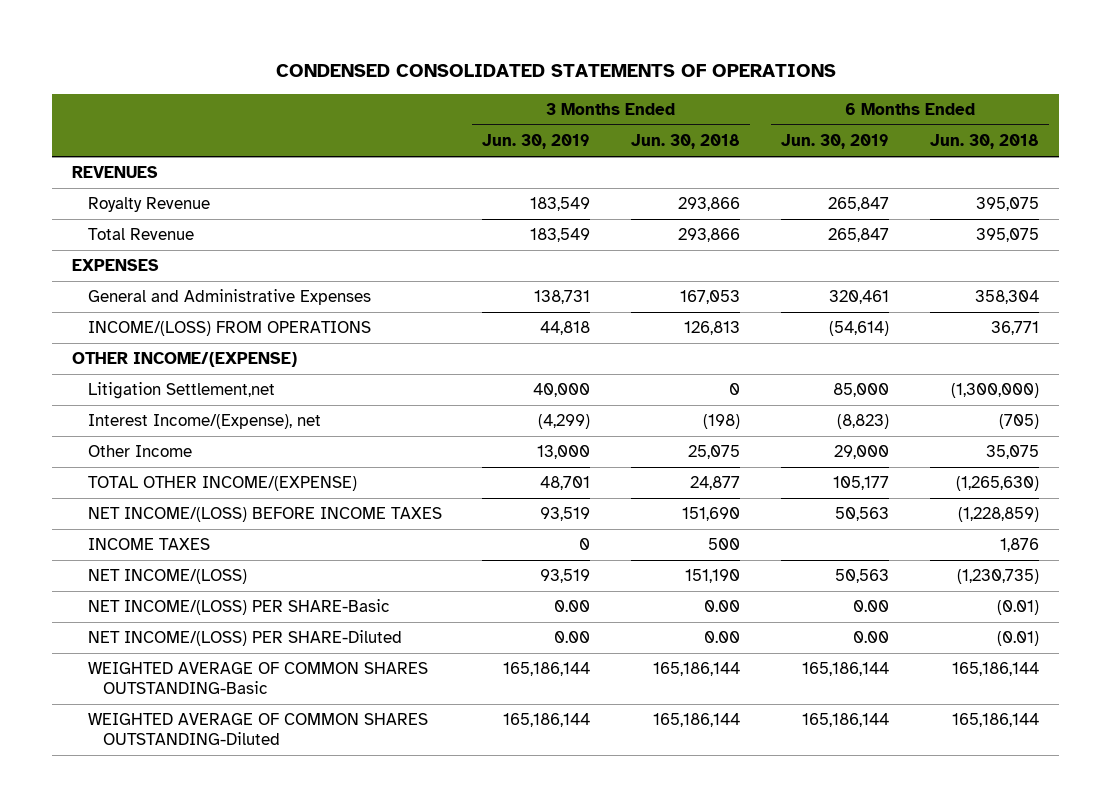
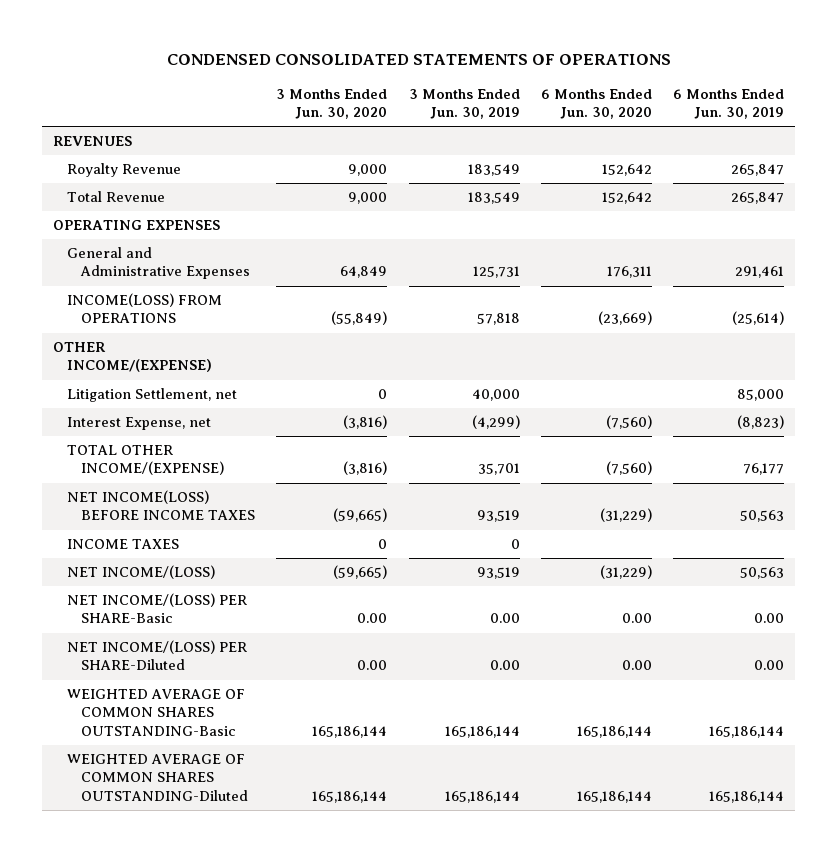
- | 3 Months Ended Jun. 30, 2019 | 3 Months Ended Jun. 30, 2018 | 6 Months Ended Jun. 30, 2019 | 6 Months Ended Jun. 30, 2018
+ | 3 Months Ended Jun. 30, 2020 | 3 Months Ended Jun. 30, 2019 | 6 Months Ended Jun. 30, 2020 | 6 Months Ended Jun. 30, 2019
- EXPENSES
- General and Administrative Expenses | 138,731 | 167,053 | 320,461 | 358,304
- INCOME/(LOSS) FROM OPERATIONS | 44,818 | 126,813 | (54,614) | 36,771
+ OPERATING EXPENSES
+ General and Administrative Expenses | 64,849 | 125,731 | 176,311 | 291,461
+ INCOME(LOSS) FROM OPERATIONS | (55,849) | 57,818 | (23,669) | (25,614)
- Litigation Settlement,net | 40,000 | 0 | 85,000 | (1,300,000)
- Interest Income/(Expense), net | (4,299) | (198) | (8,823) | (705)
- Other Income | 13,000 | 25,075 | 29,000 | 35,075
- TOTAL OTHER INCOME/(EXPENSE) | 48,701 | 24,877 | 105,177 | (1,265,630)
- NET INCOME/(LOSS) BEFORE INCOME TAXES | 93,519 | 151,690 | 50,563 | (1,228,859)
+ Litigation Settlement, net | 0 | 40,000 | | 85,000
+ Interest Expense, net | (3,816) | (4,299) | (7,560) | (8,823)
+ TOTAL OTHER INCOME/(EXPENSE) | (3,816) | 35,701 | (7,560) | 76,177
+ NET INCOME(LOSS) BEFORE INCOME TAXES | (59,665) | 93,519 | (31,229) | 50,563

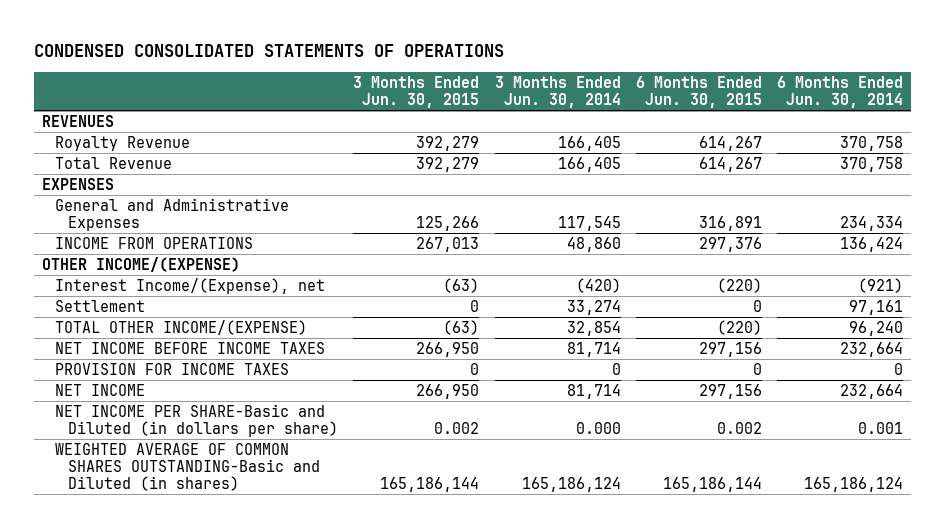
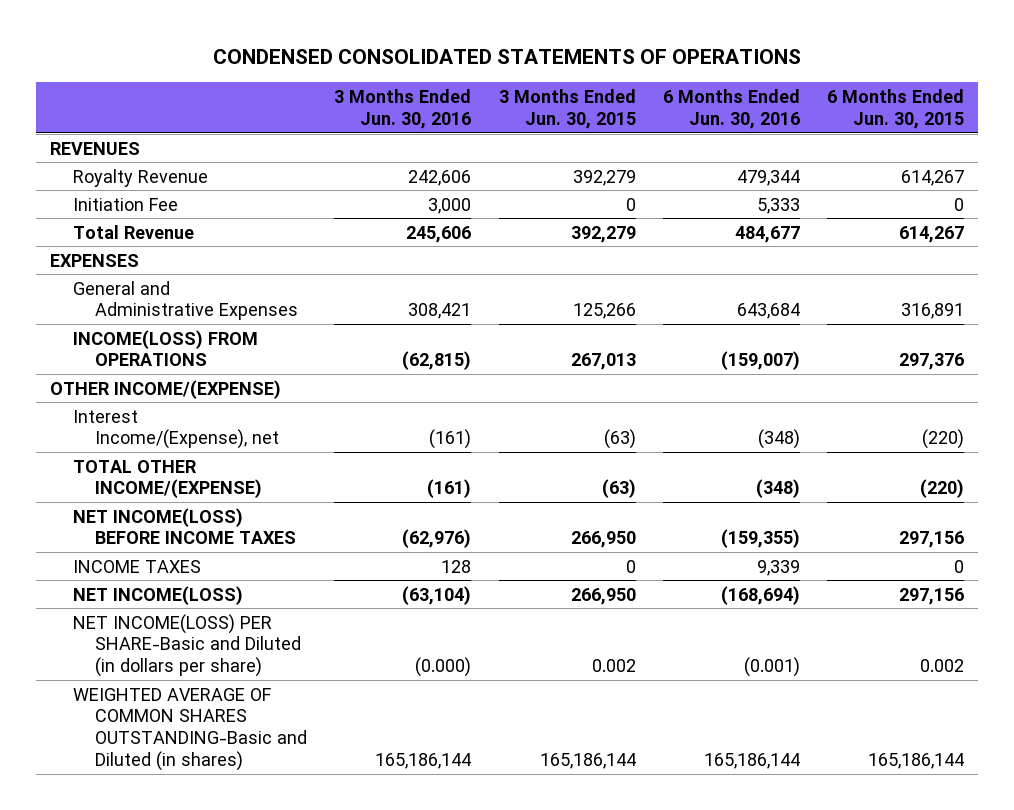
- | 3 Months Ended Jun. 30, 2015 | 3 Months Ended Jun. 30, 2014 | 6 Months Ended Jun. 30, 2015 | 6 Months Ended Jun. 30, 2014
+ | 3 Months Ended Jun. 30, 2016 | 3 Months Ended Jun. 30, 2015 | 6 Months Ended Jun. 30, 2016 | 6 Months Ended Jun. 30, 2015
+ Initiation Fee | 3,000 | 0 | 5,333 | 0
- INCOME FROM OPERATIONS | 267,013 | 48,860 | 297,376 | 136,424
+ INCOME(LOSS) FROM OPERATIONS | (62,815) | 267,013 | (159,007) | 297,376
- Settlement | 0 | 33,274 | 0 | 97,161
- NET INCOME BEFORE INCOME TAXES | 266,950 | 81,714 | 297,156 | 232,664
- PROVISION FOR INCOME TAXES | 0 | 0 | 0 | 0
- NET INCOME | 266,950 | 81,714 | 297,156 | 232,664
- NET INCOME PER SHARE-Basic and Diluted (in dollars per share) | 0.002 | 0.000 | 0.002 | 0.001
+ NET INCOME(LOSS) BEFORE INCOME TAXES | (62,976) | 266,950 | (159,355) | 297,156
+ INCOME TAXES | 128 | 0 | 9,339 | 0
+ NET INCOME(LOSS) | (63,104) | 266,950 | (168,694) | 297,156
+ NET INCOME(LOSS) PER SHARE-Basic and Diluted (in dollars per share) | (0.000) | 0.002 | (0.001) | 0.002

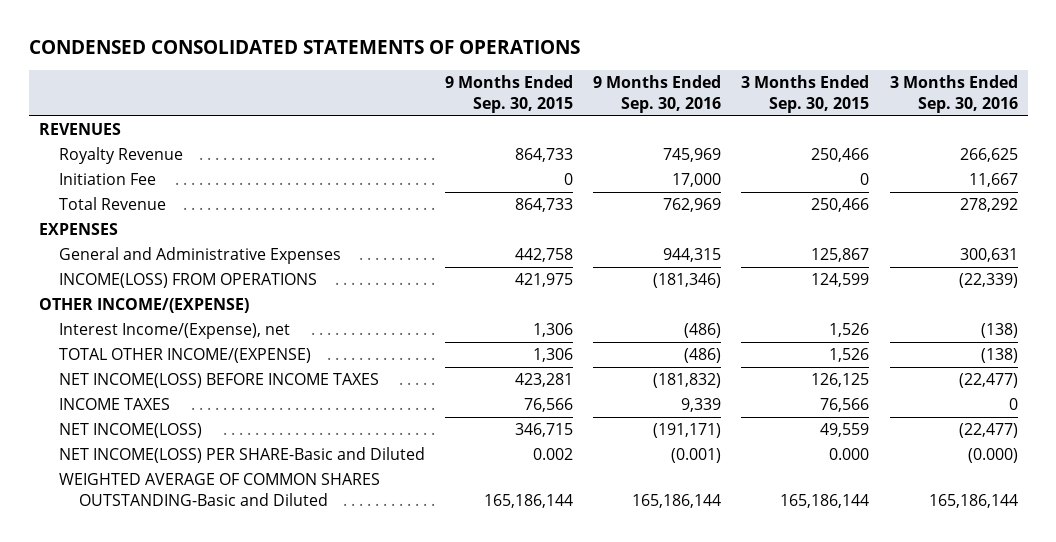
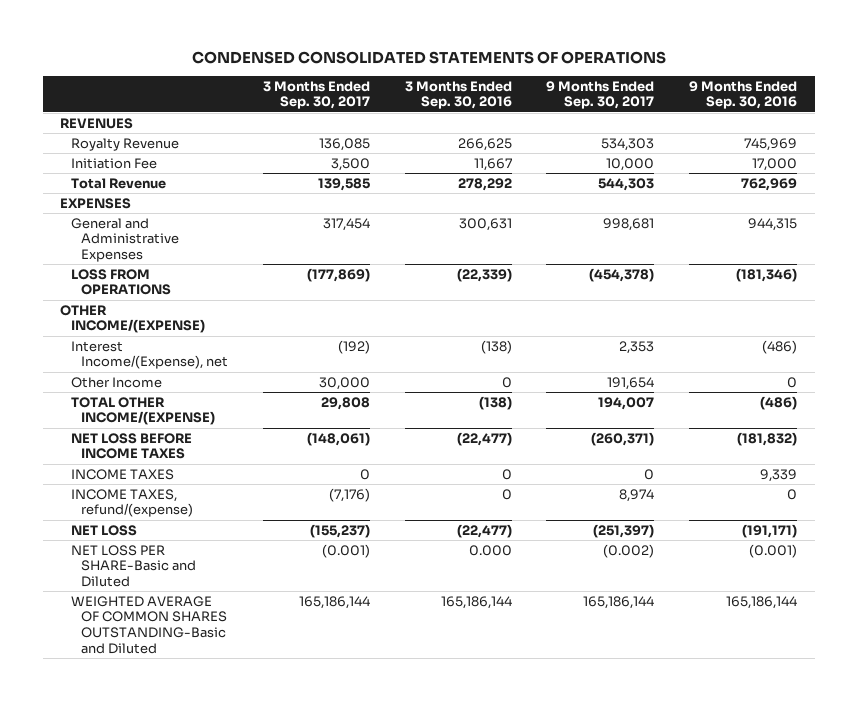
- | 9 Months Ended Sep. 30, 2015 | 9 Months Ended Sep. 30, 2016 | 3 Months Ended Sep. 30, 2015 | 3 Months Ended Sep. 30, 2016
+ | 3 Months Ended Sep. 30, 2017 | 3 Months Ended Sep. 30, 2016 | 9 Months Ended Sep. 30, 2017 | 9 Months Ended Sep. 30, 2016
- INCOME(LOSS) FROM OPERATIONS | 421,975 | (181,346) | 124,599 | (22,339)
+ LOSS FROM OPERATIONS | (177,869) | (22,339) | (454,378) | (181,346)
+ Other Income | 30,000 | 0 | 191,654 | 0
- NET INCOME(LOSS) BEFORE INCOME TAXES | 423,281 | (181,832) | 126,125 | (22,477)
+ NET LOSS BEFORE INCOME TAXES | (148,061) | (22,477) | (260,371) | (181,832)
- NET INCOME(LOSS) | 346,715 | (191,171) | 49,559 | (22,477)
- NET INCOME(LOSS) PER SHARE-Basic and Diluted | 0.002 | (0.001) | 0.000 | (0.000)
+ INCOME TAXES, refund/(expense) | (7,176) | 0 | 8,974 | 0
+ NET LOSS | (155,237) | (22,477) | (251,397) | (191,171)
+ NET LOSS PER SHARE-Basic and Diluted | (0.001) | 0.000 | (0.002) | (0.001)

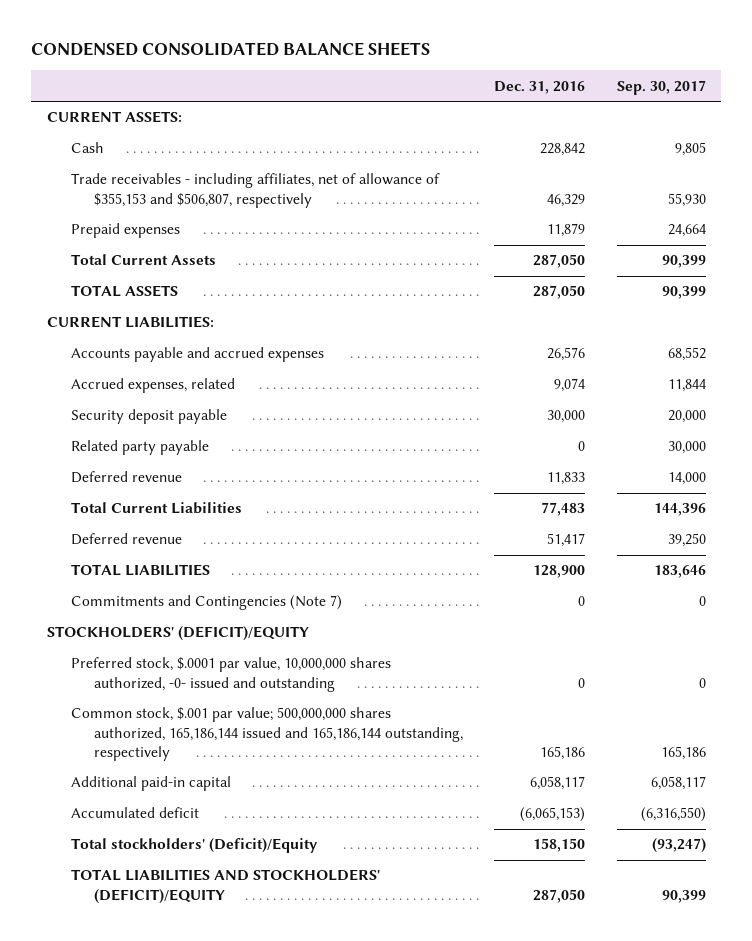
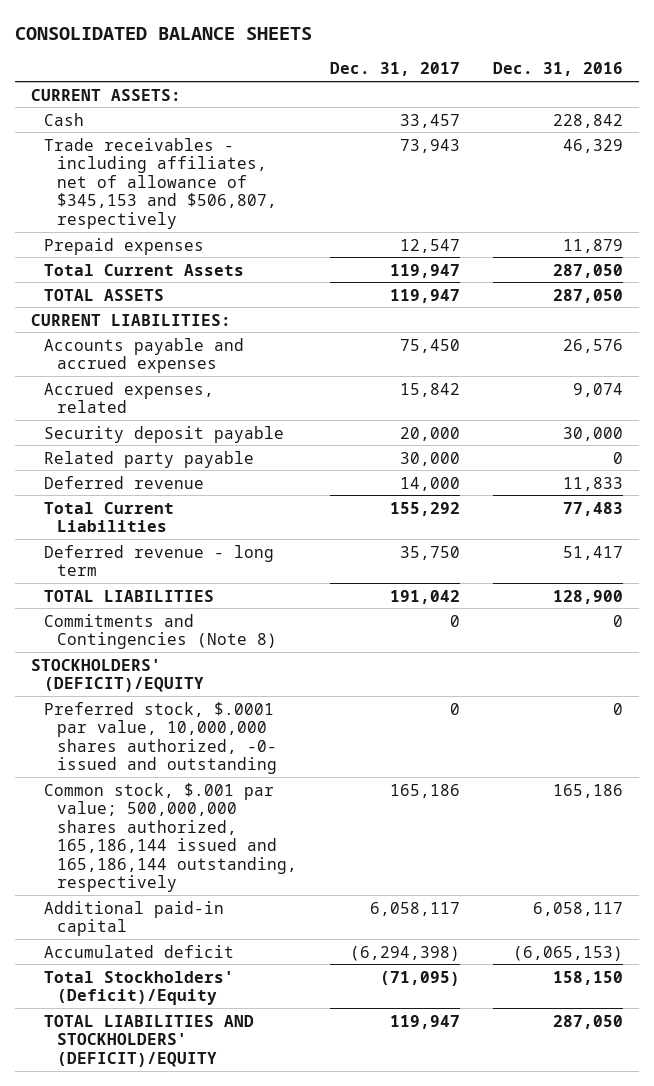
- CONDENSED CONSOLIDATED BALANCE SHEETS
+ CONSOLIDATED BALANCE SHEETS
- | Dec. 31, 2016 | Sep. 30, 2017
+ | Dec. 31, 2017 | Dec. 31, 2016
- Trade receivables - including affiliates, net of allowance of $355,153 and $506,807, respectively | 46,329 | 55,930
+ Trade receivables - including affiliates, net of allowance of $345,153 and $506,807, respectively | 73,943 | 46,329
- Deferred revenue | 51,417 | 39,250
+ Deferred revenue - long term | 35,750 | 51,417
- Commitments and Contingencies (Note 7) | 0 | 0
+ Commitments and Contingencies (Note 8) | 0 | 0
- Total stockholders' (Deficit)/Equity | 158,150 | (93,247)
+ Total Stockholders' (Deficit)/Equity | (71,095) | 158,150

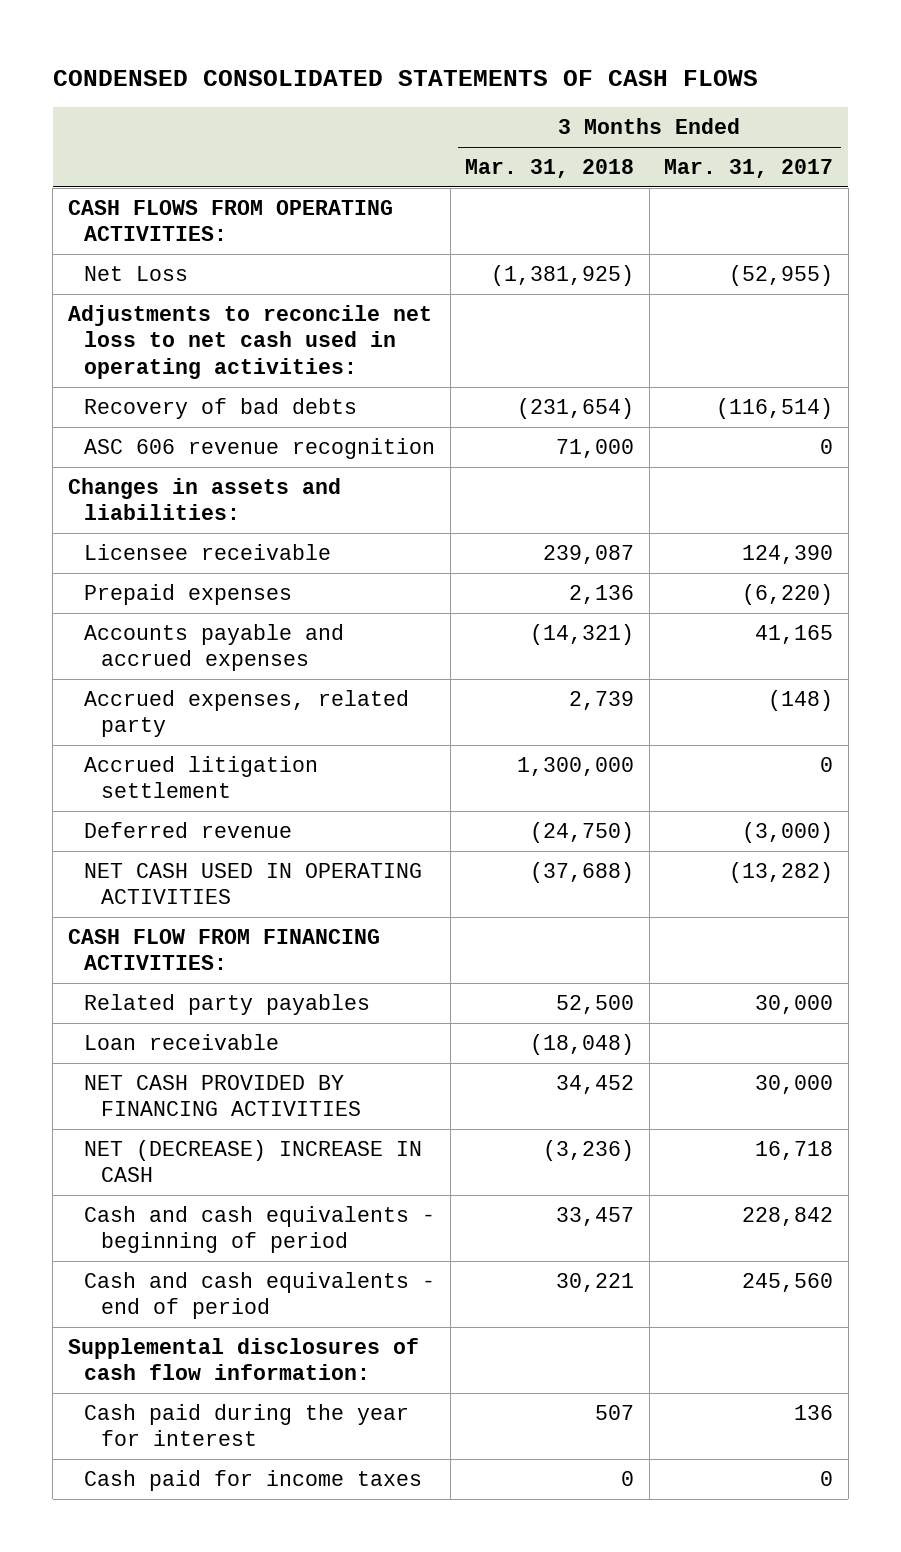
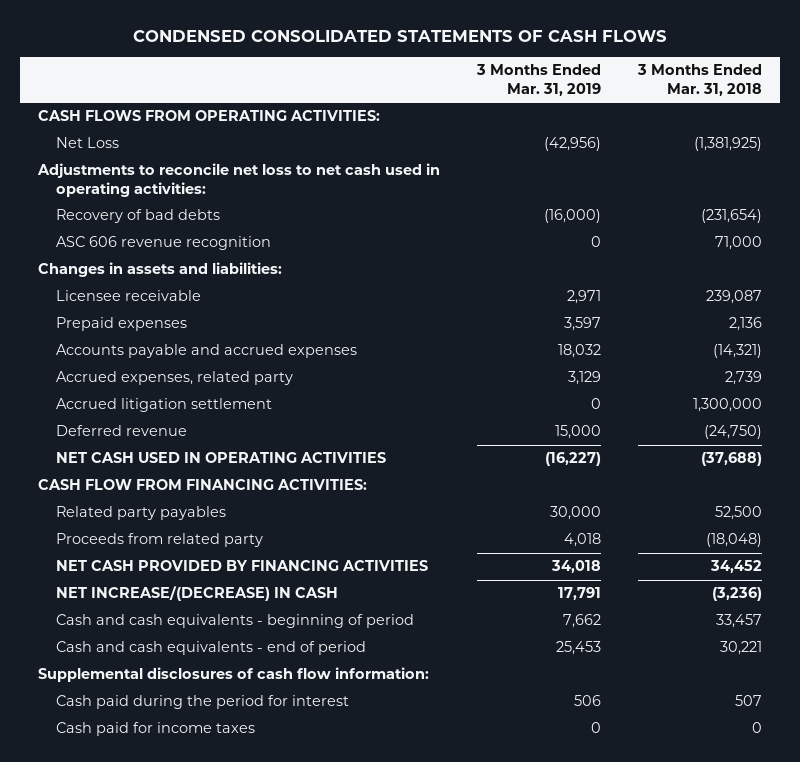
- | 3 Months Ended Mar. 31, 2018 | 3 Months Ended Mar. 31, 2017
+ | 3 Months Ended Mar. 31, 2019 | 3 Months Ended Mar. 31, 2018
- Loan receivable | (18,048) |
+ Proceeds from related party | 4,018 | (18,048)
- NET (DECREASE) INCREASE IN CASH | (3,236) | 16,718
+ NET INCREASE/(DECREASE) IN CASH | 17,791 | (3,236)
- Cash paid during the year for interest | 507 | 136
+ Cash paid during the period for interest | 506 | 507

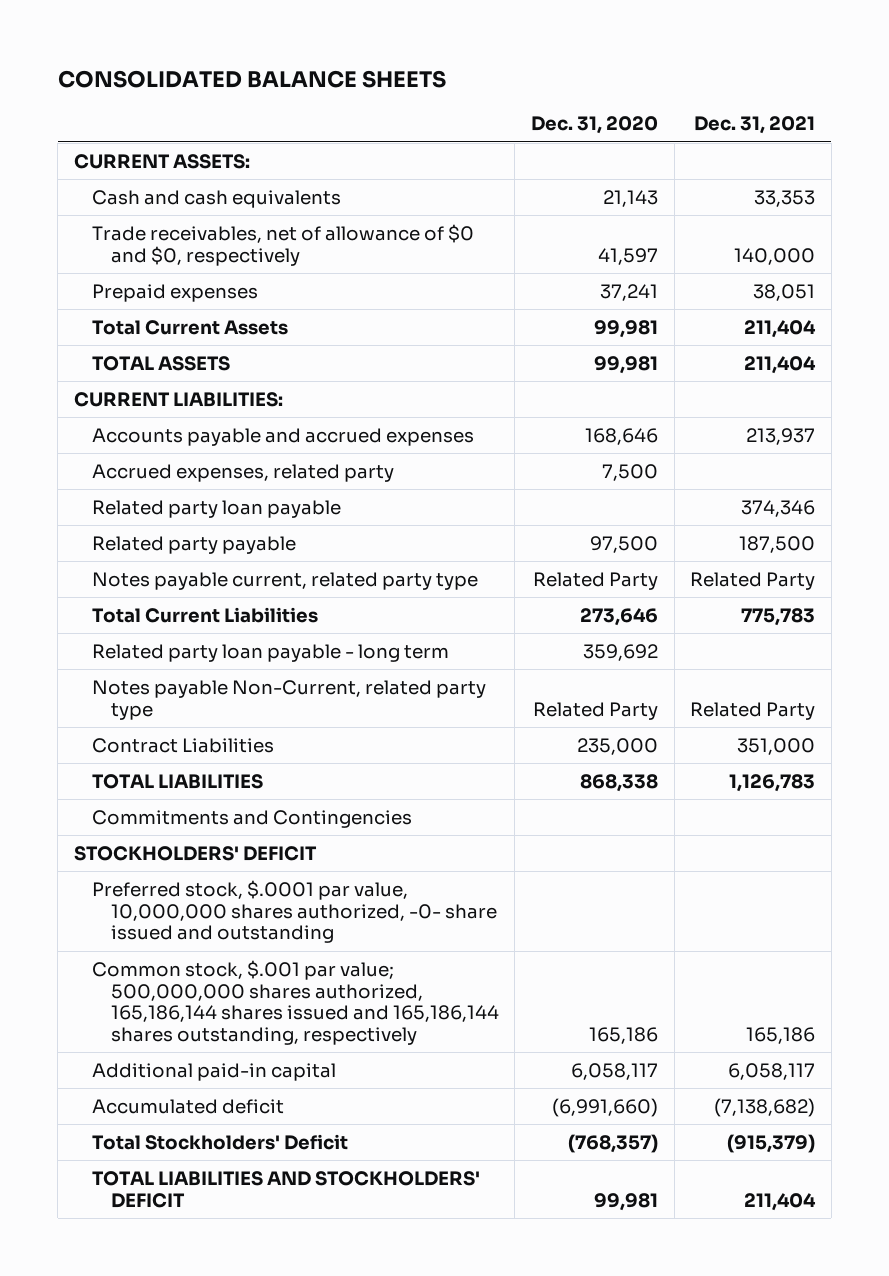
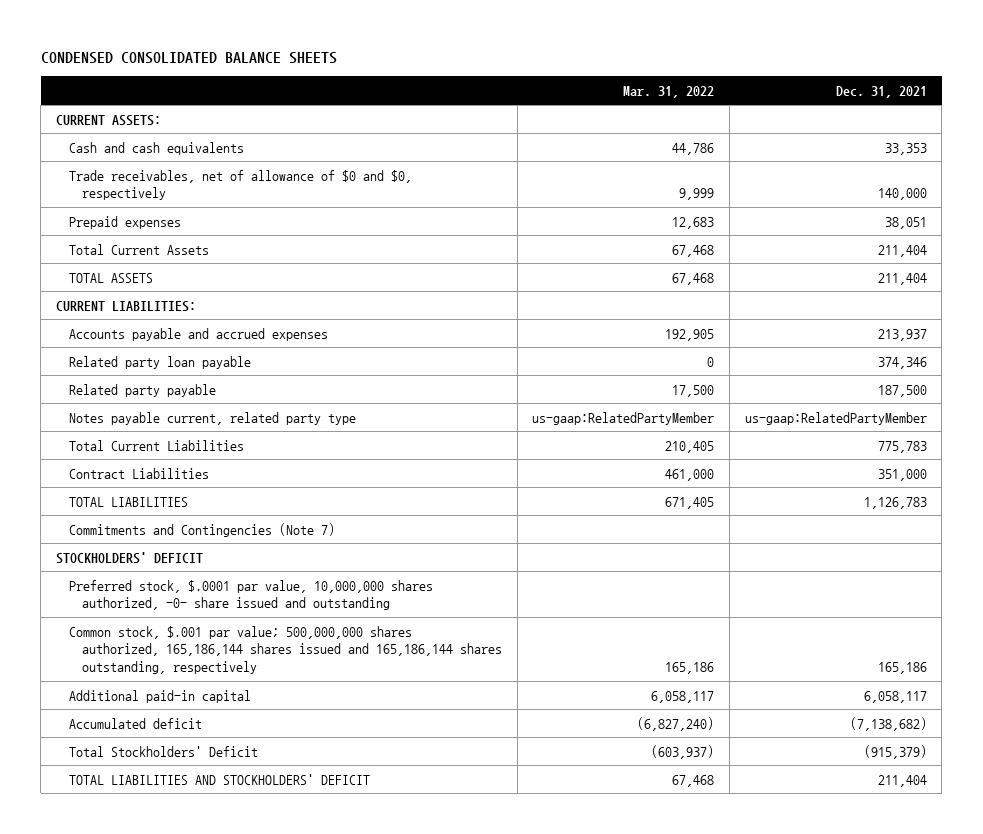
- CONSOLIDATED BALANCE SHEETS
+ CONDENSED CONSOLIDATED BALANCE SHEETS
- | Dec. 31, 2020 | Dec. 31, 2021
+ | Mar. 31, 2022 | Dec. 31, 2021
- Accrued expenses, related party | 7,500 |
- Notes payable current, related party type | Related Party | Related Party
+ Notes payable current, related party type | us-gaap:RelatedPartyMember | us-gaap:RelatedPartyMember
- Related party loan payable - long term | 359,692 |
- Notes payable Non-Current, related party type | Related Party | Related Party
- Commitments and Contingencies
+ Commitments and Contingencies (Note 7)

